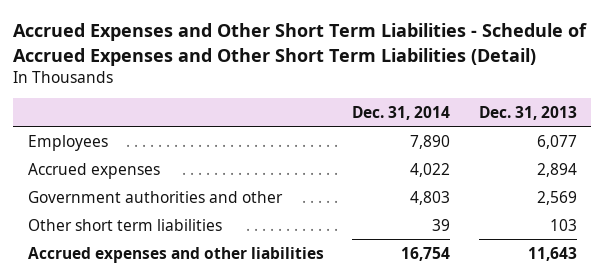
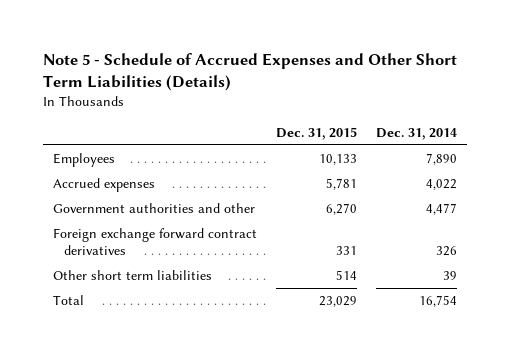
- Accrued Expenses and Other Short Term Liabilities - Schedule of Accrued Expenses and Other Short Term Liabilities (Detail)
+ Note 5 - Schedule of Accrued Expenses and Other Short Term Liabilities (Details)
- | Dec. 31, 2014 | Dec. 31, 2013
+ | Dec. 31, 2015 | Dec. 31, 2014
- Government authorities and other | 4,803 | 2,569
+ Government authorities and other | 6,270 | 4,477
+ Foreign exchange forward contract derivatives | 331 | 326
- Accrued expenses and other liabilities | 16,754 | 11,643
+ Total | 23,029 | 16,754

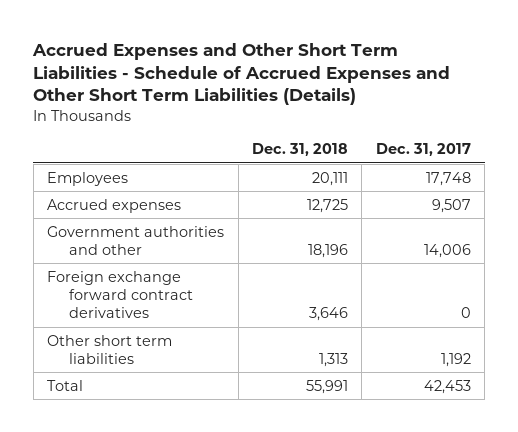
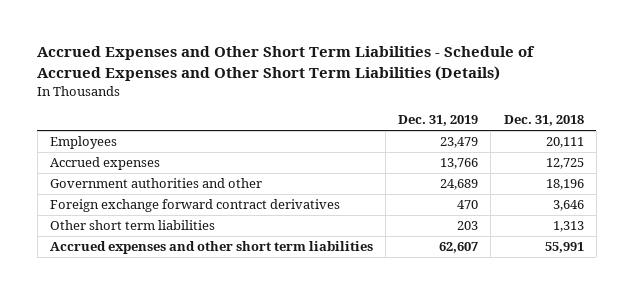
- | Dec. 31, 2018 | Dec. 31, 2017
+ | Dec. 31, 2019 | Dec. 31, 2018
- Total | 55,991 | 42,453
+ Accrued expenses and other short term liabilities | 62,607 | 55,991

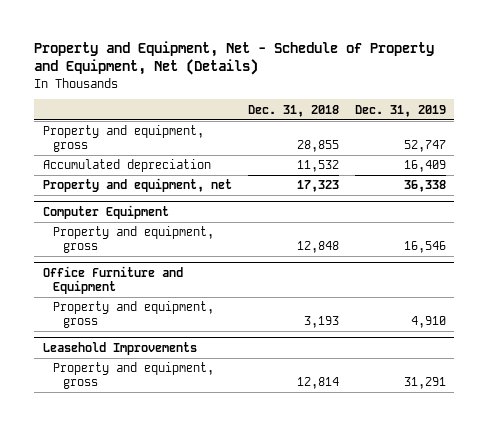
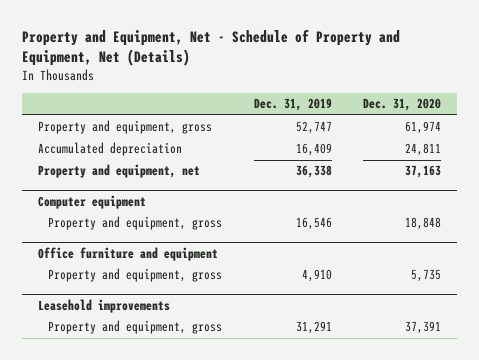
- | Dec. 31, 2018 | Dec. 31, 2019
+ | Dec. 31, 2019 | Dec. 31, 2020
- Computer Equipment
+ Computer equipment
- Office Furniture and Equipment
+ Office furniture and equipment
- Leasehold Improvements
+ Leasehold improvements

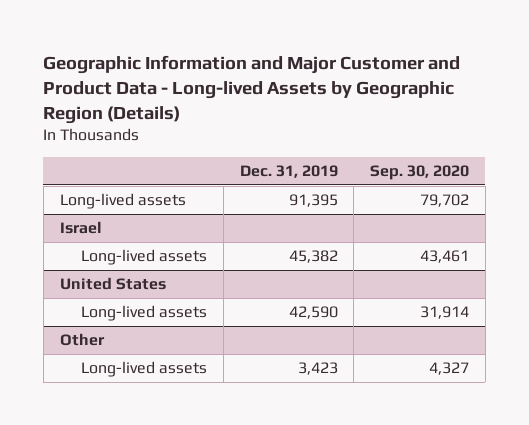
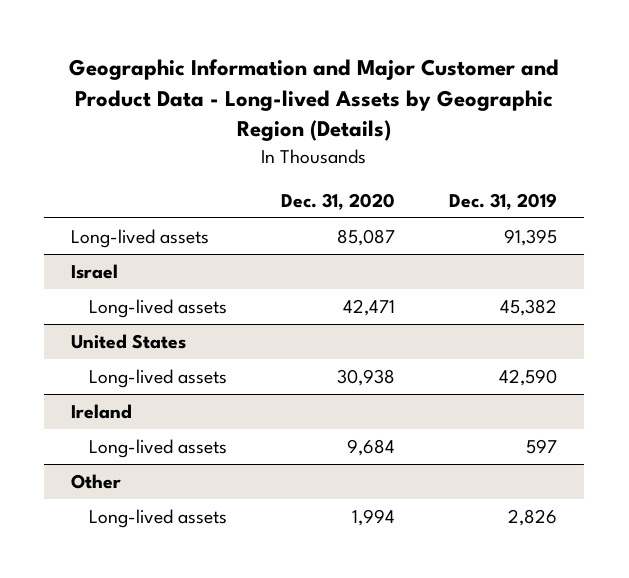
- | Dec. 31, 2019 | Sep. 30, 2020
+ | Dec. 31, 2020 | Dec. 31, 2019
+ Ireland
+ Long-lived assets | 9,684 | 597
@ Other
- Long-lived assets | 3,423 | 4,327
+ Long-lived assets | 1,994 | 2,826

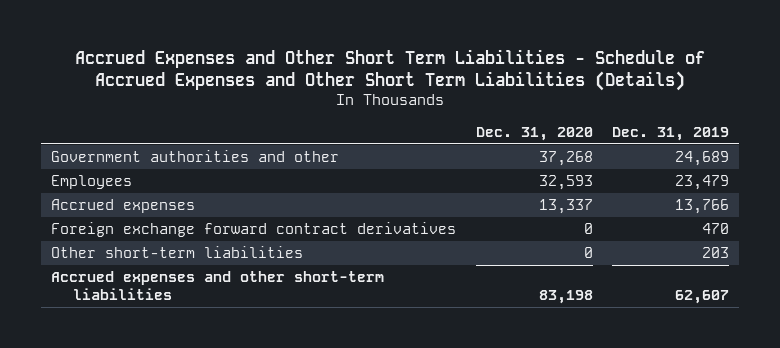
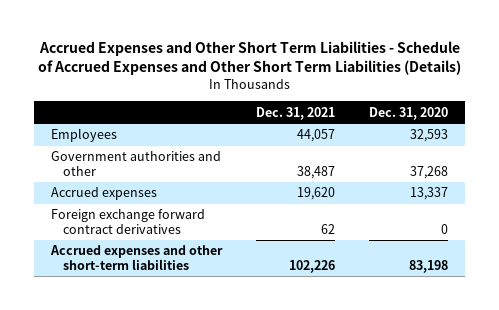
- | Dec. 31, 2020 | Dec. 31, 2019
+ | Dec. 31, 2021 | Dec. 31, 2020
moved down: Government authorities and other | 38,487 | 37,268
- Other short-term liabilities | 0 | 203

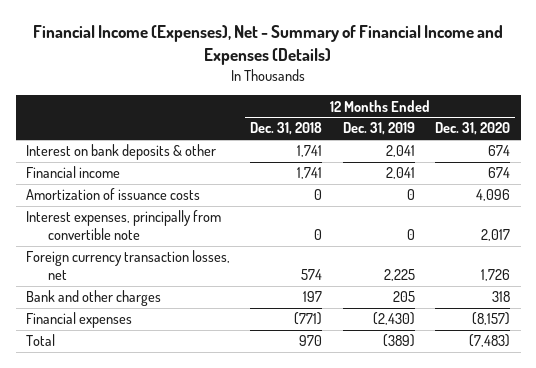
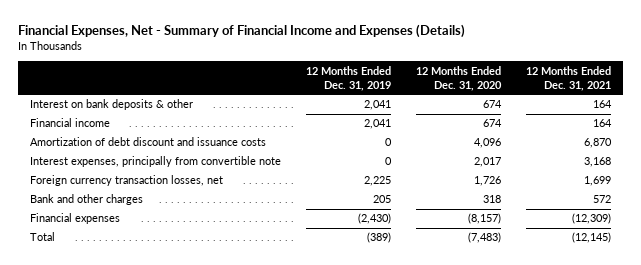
- Financial Income (Expenses), Net - Summary of Financial Income and Expenses (Details)
+ Financial Expenses, Net - Summary of Financial Income and Expenses (Details)
- | 12 Months Ended Dec. 31, 2018 | 12 Months Ended Dec. 31, 2019 | 12 Months Ended Dec. 31, 2020
+ | 12 Months Ended Dec. 31, 2019 | 12 Months Ended Dec. 31, 2020 | 12 Months Ended Dec. 31, 2021
- Amortization of issuance costs | 0 | 0 | 4,096
+ Amortization of debt discount and issuance costs | 0 | 4,096 | 6,870

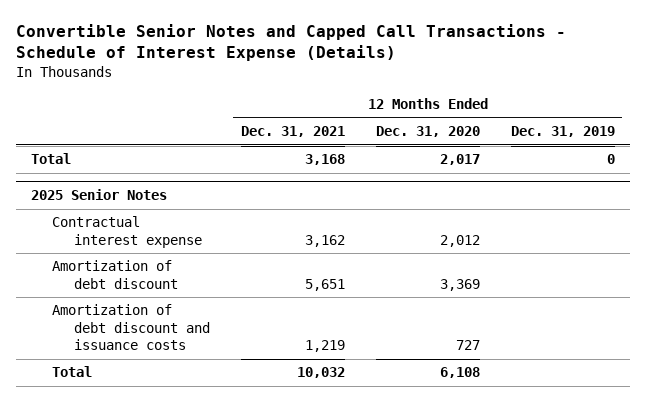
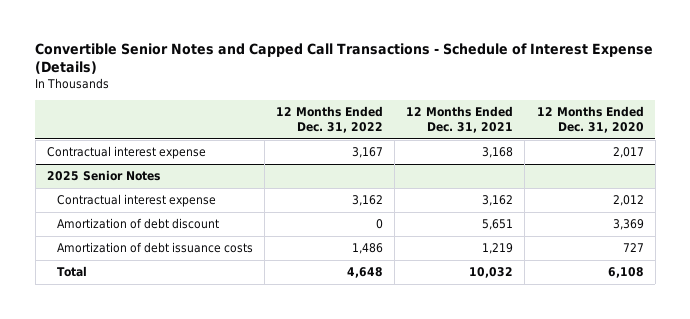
- | 12 Months Ended Dec. 31, 2021 | 12 Months Ended Dec. 31, 2020 | 12 Months Ended Dec. 31, 2019
+ | 12 Months Ended Dec. 31, 2022 | 12 Months Ended Dec. 31, 2021 | 12 Months Ended Dec. 31, 2020
- Total | 3,168 | 2,017 | 0
+ Contractual interest expense | 3,167 | 3,168 | 2,017
@ 2025 Senior Notes
- Amortization of debt discount and issuance costs | 1,219 | 727 |
+ Amortization of debt issuance costs | 1,486 | 1,219 | 727

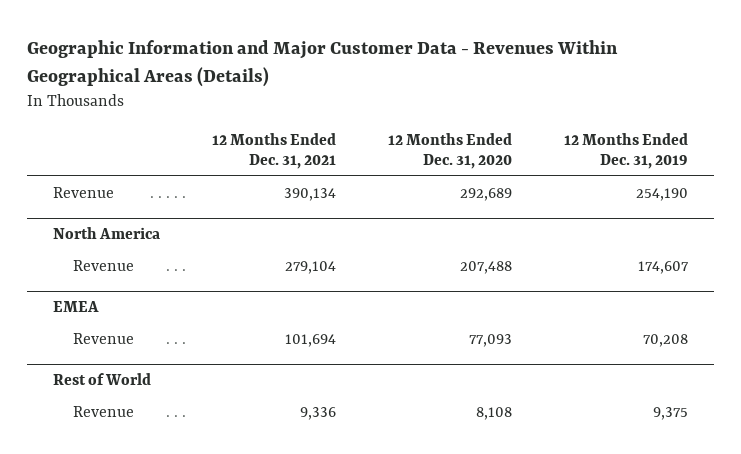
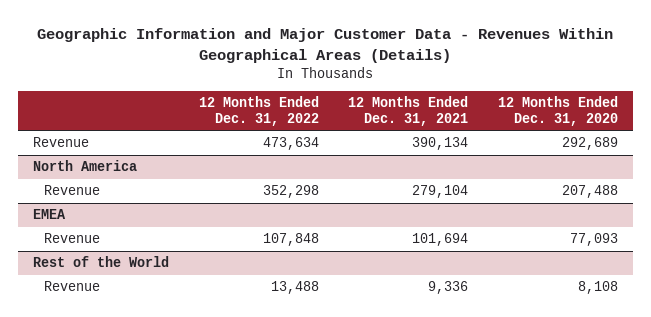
- | 12 Months Ended Dec. 31, 2021 | 12 Months Ended Dec. 31, 2020 | 12 Months Ended Dec. 31, 2019
+ | 12 Months Ended Dec. 31, 2022 | 12 Months Ended Dec. 31, 2021 | 12 Months Ended Dec. 31, 2020
- Rest of World
+ Rest of the World

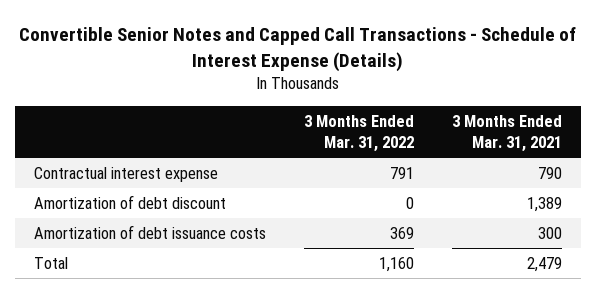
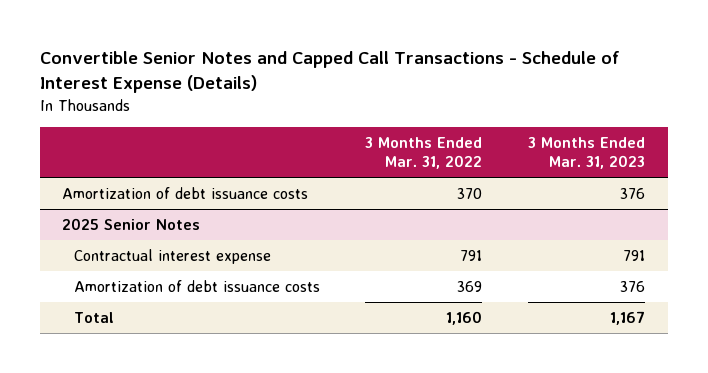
- | 3 Months Ended Mar. 31, 2022 | 3 Months Ended Mar. 31, 2021
+ | 3 Months Ended Mar. 31, 2022 | 3 Months Ended Mar. 31, 2023
+ Amortization of debt issuance costs | 370 | 376
+ 2025 Senior Notes
- Amortization of debt discount | 0 | 1,389

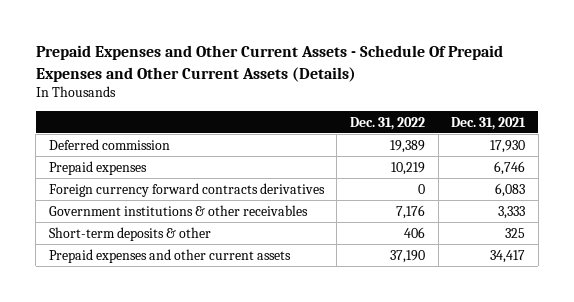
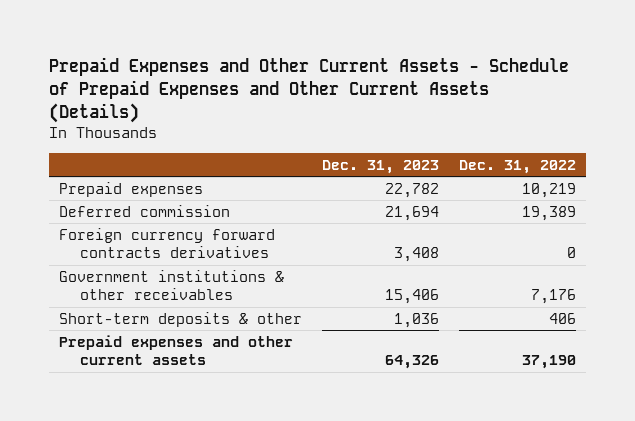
- Prepaid Expenses and Other Current Assets - Schedule Of Prepaid Expenses and Other Current Assets (Details)
+ Prepaid Expenses and Other Current Assets - Schedule of Prepaid Expenses and Other Current Assets (Details)
- | Dec. 31, 2022 | Dec. 31, 2021
+ | Dec. 31, 2023 | Dec. 31, 2022
moved down: Deferred commission | 21,694 | 19,389

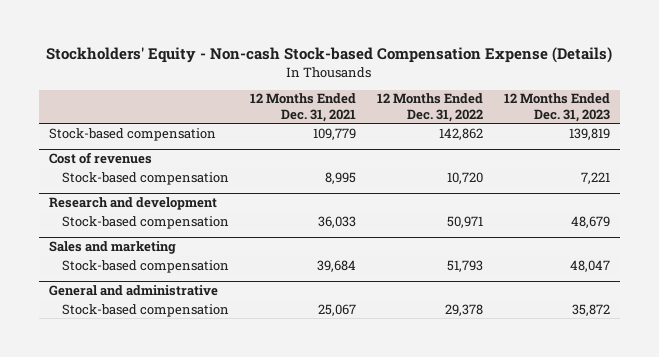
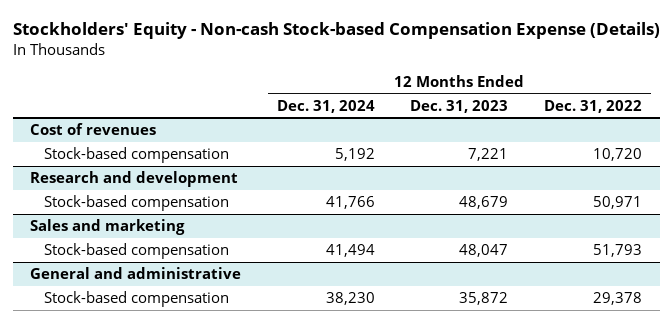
- | 12 Months Ended Dec. 31, 2021 | 12 Months Ended Dec. 31, 2022 | 12 Months Ended Dec. 31, 2023
+ | 12 Months Ended Dec. 31, 2024 | 12 Months Ended Dec. 31, 2023 | 12 Months Ended Dec. 31, 2022
- Stock-based compensation | 109,779 | 142,862 | 139,819

